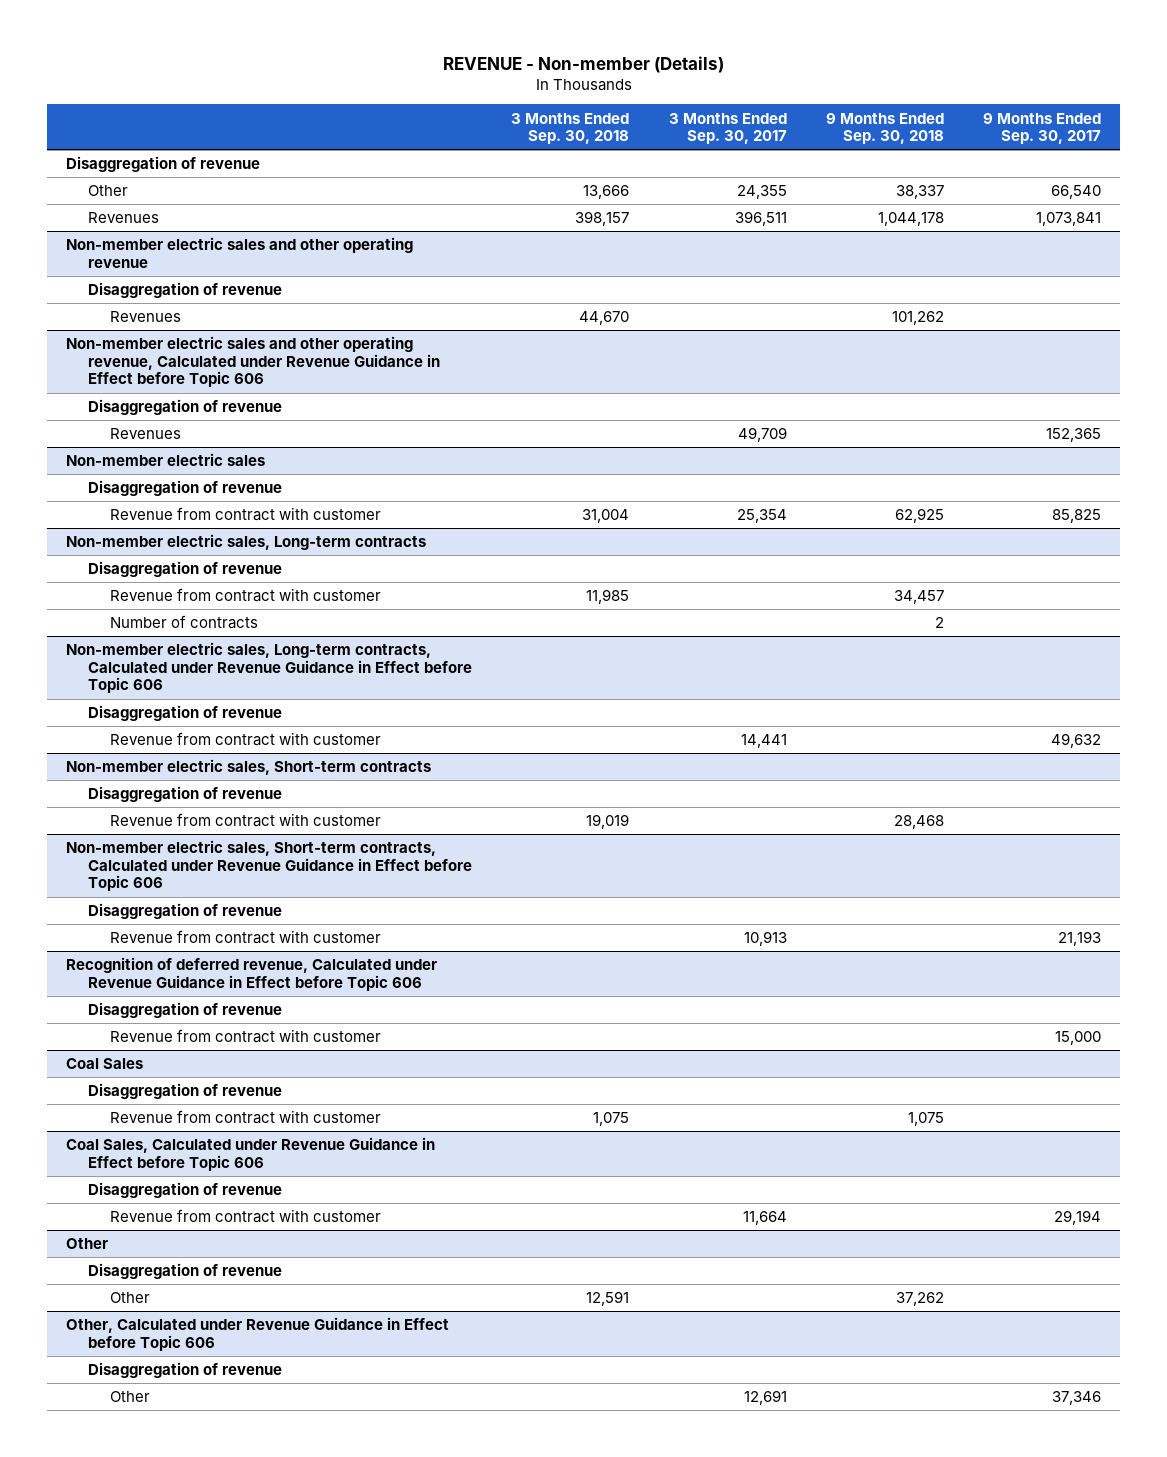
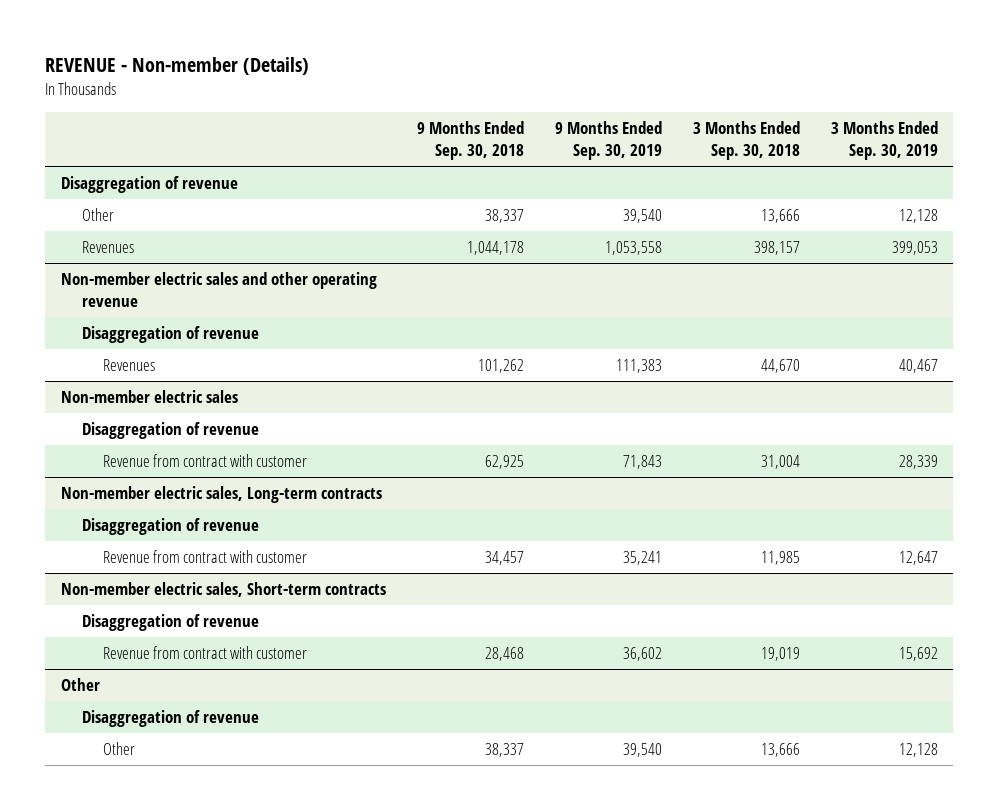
- | 3 Months Ended Sep. 30, 2018 | 3 Months Ended Sep. 30, 2017 | 9 Months Ended Sep. 30, 2018 | 9 Months Ended Sep. 30, 2017
+ | 9 Months Ended Sep. 30, 2018 | 9 Months Ended Sep. 30, 2019 | 3 Months Ended Sep. 30, 2018 | 3 Months Ended Sep. 30, 2019
- Non-member electric sales and other operating revenue, Calculated under Revenue Guidance in Effect before Topic 606
- Disaggregation of revenue
- Revenues | | 49,709 | | 152,365
@ Non-member electric sales, Long-term contracts
- Number of contracts | | | 2 |
- Non-member electric sales, Long-term contracts, Calculated under Revenue Guidance in Effect before Topic 606
- Disaggregation of revenue
- Revenue from contract with customer | | 14,441 | | 49,632
- Non-member electric sales, Short-term contracts, Calculated under Revenue Guidance in Effect before Topic 606
- Disaggregation of revenue
- Revenue from contract with customer | | 10,913 | | 21,193
- Recognition of deferred revenue, Calculated under Revenue Guidance in Effect before Topic 606
- Disaggregation of revenue
- Revenue from contract with customer | | | | 15,000
- Coal Sales
- Disaggregation of revenue
- Revenue from contract with customer | 1,075 | | 1,075 |
- Coal Sales, Calculated under Revenue Guidance in Effect before Topic 606
- Disaggregation of revenue
- Revenue from contract with customer | | 11,664 | | 29,194
@ Other
- Other | 12,591 | | 37,262 |
- Other, Calculated under Revenue Guidance in Effect before Topic 606
- Disaggregation of revenue
- Other | | 12,691 | | 37,346
@ Other
+ Other | 38,337 | 39,540 | 13,666 | 12,128

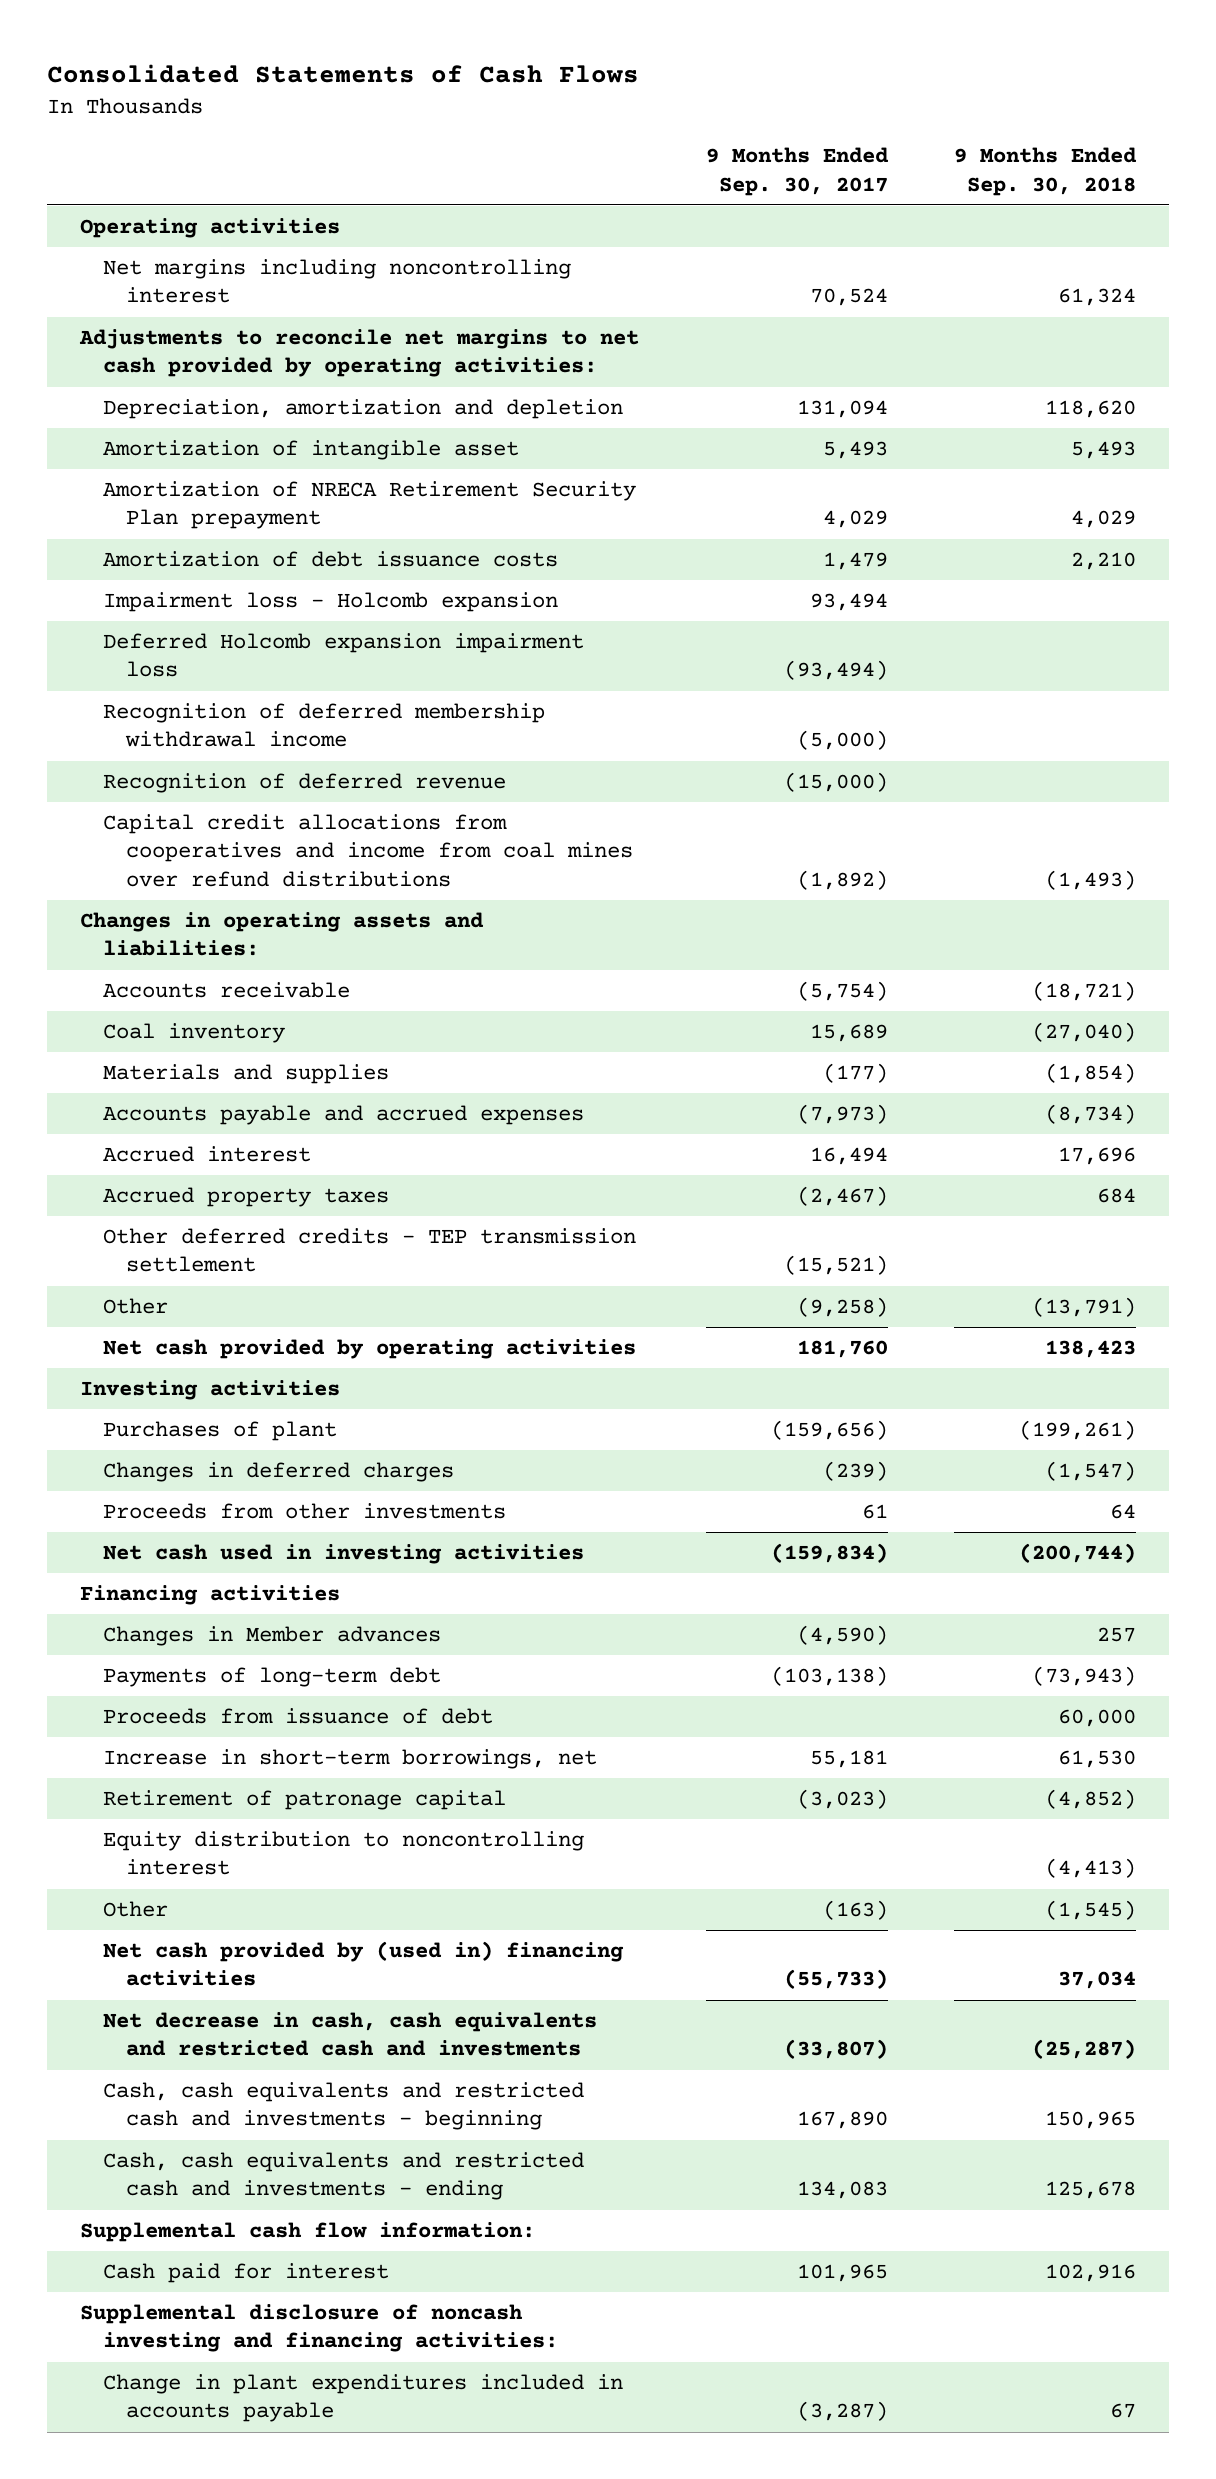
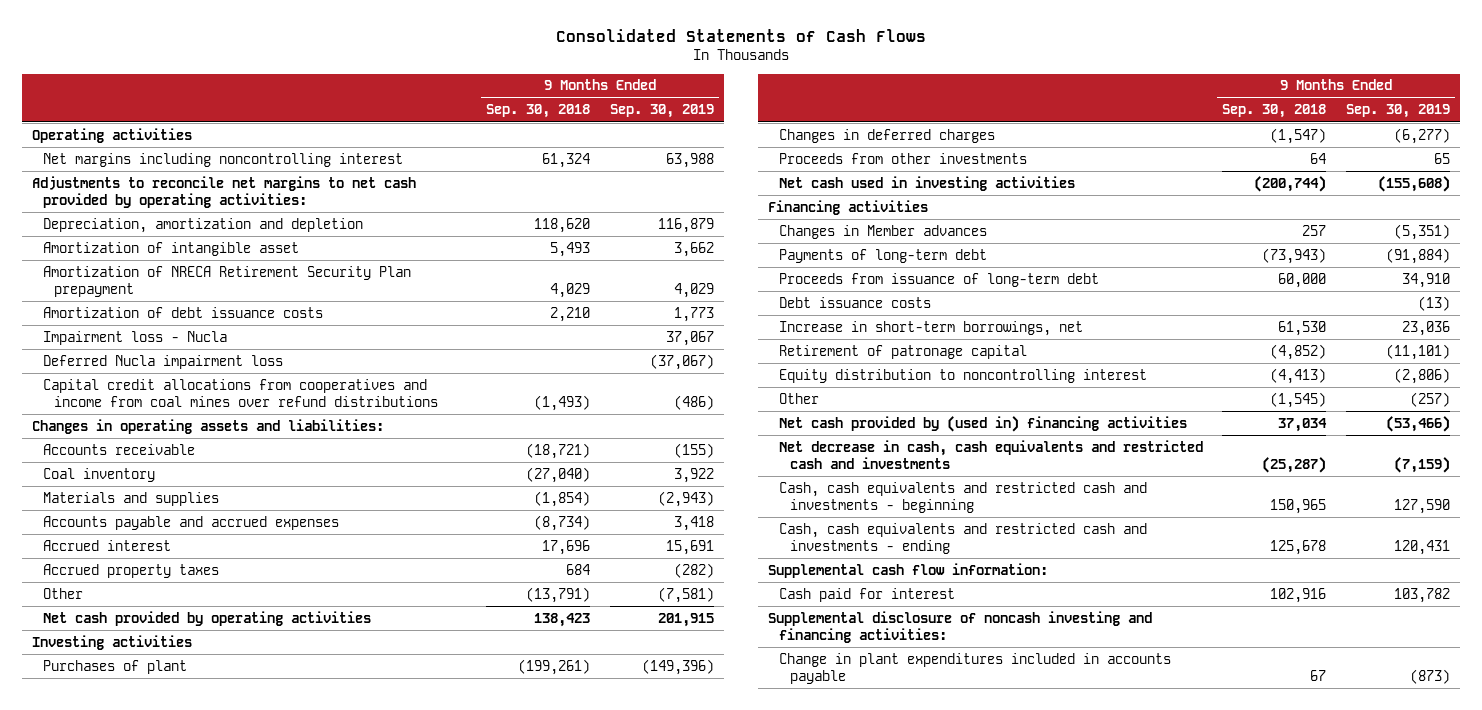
- | 9 Months Ended Sep. 30, 2017 | 9 Months Ended Sep. 30, 2018
+ | 9 Months Ended Sep. 30, 2018 | 9 Months Ended Sep. 30, 2019
- Impairment loss - Holcomb expansion | 93,494 |
- Deferred Holcomb expansion impairment loss | (93,494) |
- Recognition of deferred membership withdrawal income | (5,000) |
- Recognition of deferred revenue | (15,000) |
+ Impairment loss - Nucla | | 37,067
+ Deferred Nucla impairment loss | | (37,067)
- Other deferred credits - TEP transmission settlement | (15,521) |
- Proceeds from issuance of debt | | 60,000
+ Proceeds from issuance of long-term debt | 60,000 | 34,910
+ Debt issuance costs | | (13)

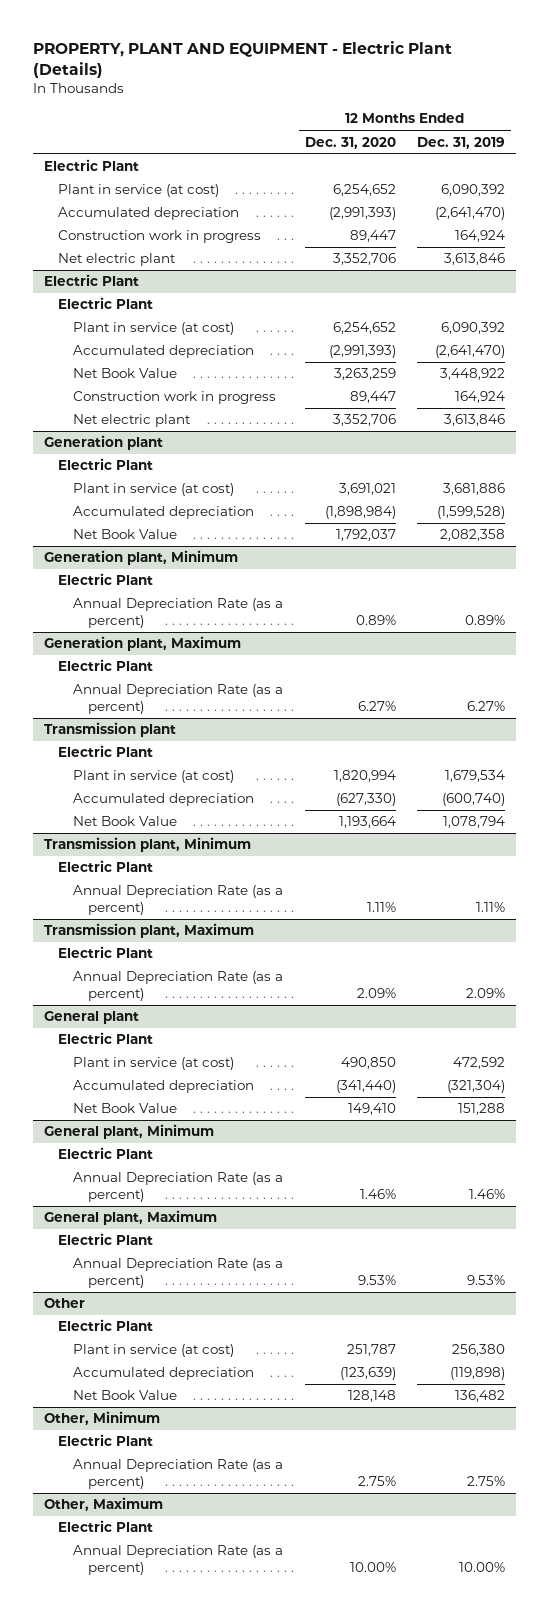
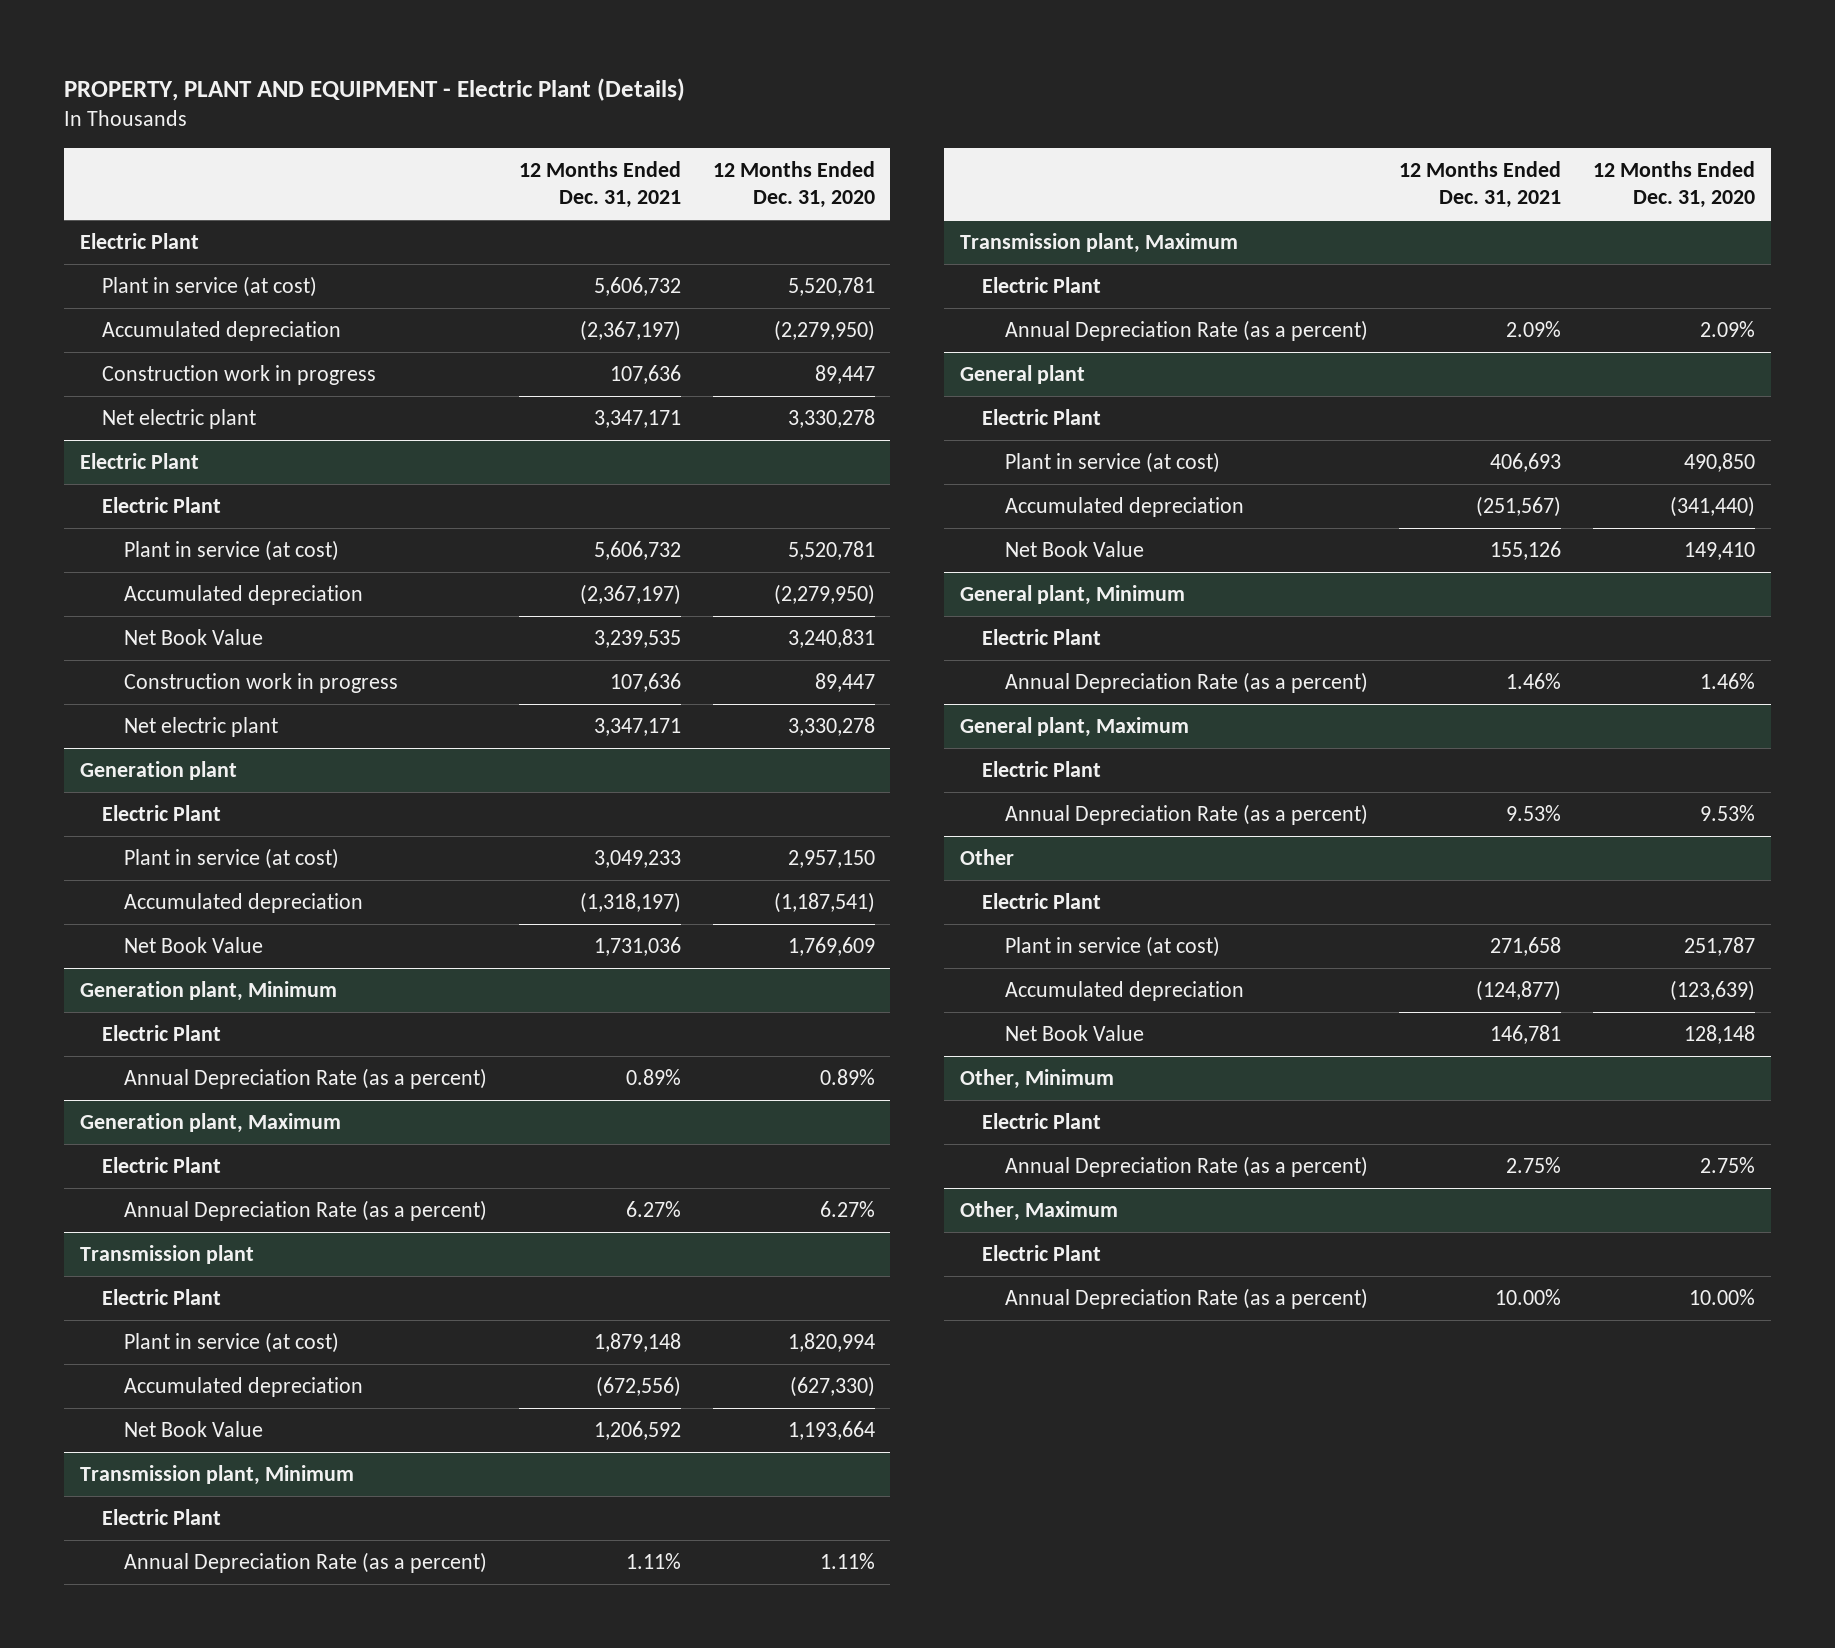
- | 12 Months Ended Dec. 31, 2020 | 12 Months Ended Dec. 31, 2019
+ | 12 Months Ended Dec. 31, 2021 | 12 Months Ended Dec. 31, 2020
- Plant in service (at cost) | 6,254,652 | 6,090,392
- Accumulated depreciation | (2,991,393) | (2,641,470)
+ Plant in service (at cost) | 5,606,732 | 5,520,781
+ Accumulated depreciation | (2,367,197) | (2,279,950)
- Net electric plant | 3,352,706 | 3,613,846
+ Net electric plant | 3,347,171 | 3,330,278
@ Electric Plant
- Plant in service (at cost) | 6,254,652 | 6,090,392
- Accumulated depreciation | (2,991,393) | (2,641,470)
- Net Book Value | 3,263,259 | 3,448,922
+ Plant in service (at cost) | 5,606,732 | 5,520,781
+ Accumulated depreciation | (2,367,197) | (2,279,950)
+ Net Book Value | 3,239,535 | 3,240,831
- Net electric plant | 3,352,706 | 3,613,846
+ Net electric plant | 3,347,171 | 3,330,278
@ Generation plant
- Plant in service (at cost) | 3,691,021 | 3,681,886
- Accumulated depreciation | (1,898,984) | (1,599,528)
- Net Book Value | 1,792,037 | 2,082,358
+ Plant in service (at cost) | 3,049,233 | 2,957,150
+ Accumulated depreciation | (1,318,197) | (1,187,541)
+ Net Book Value | 1,731,036 | 1,769,609

